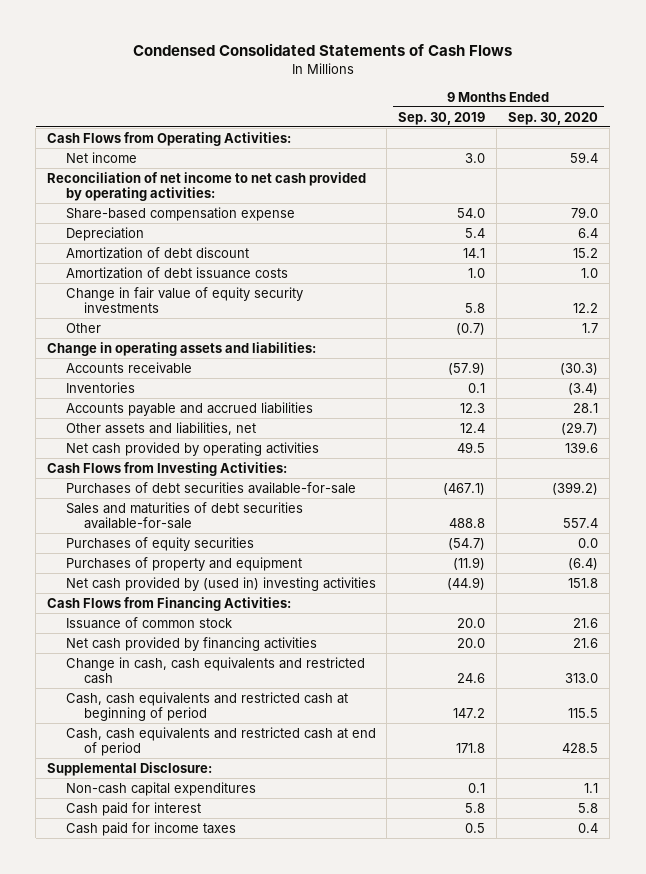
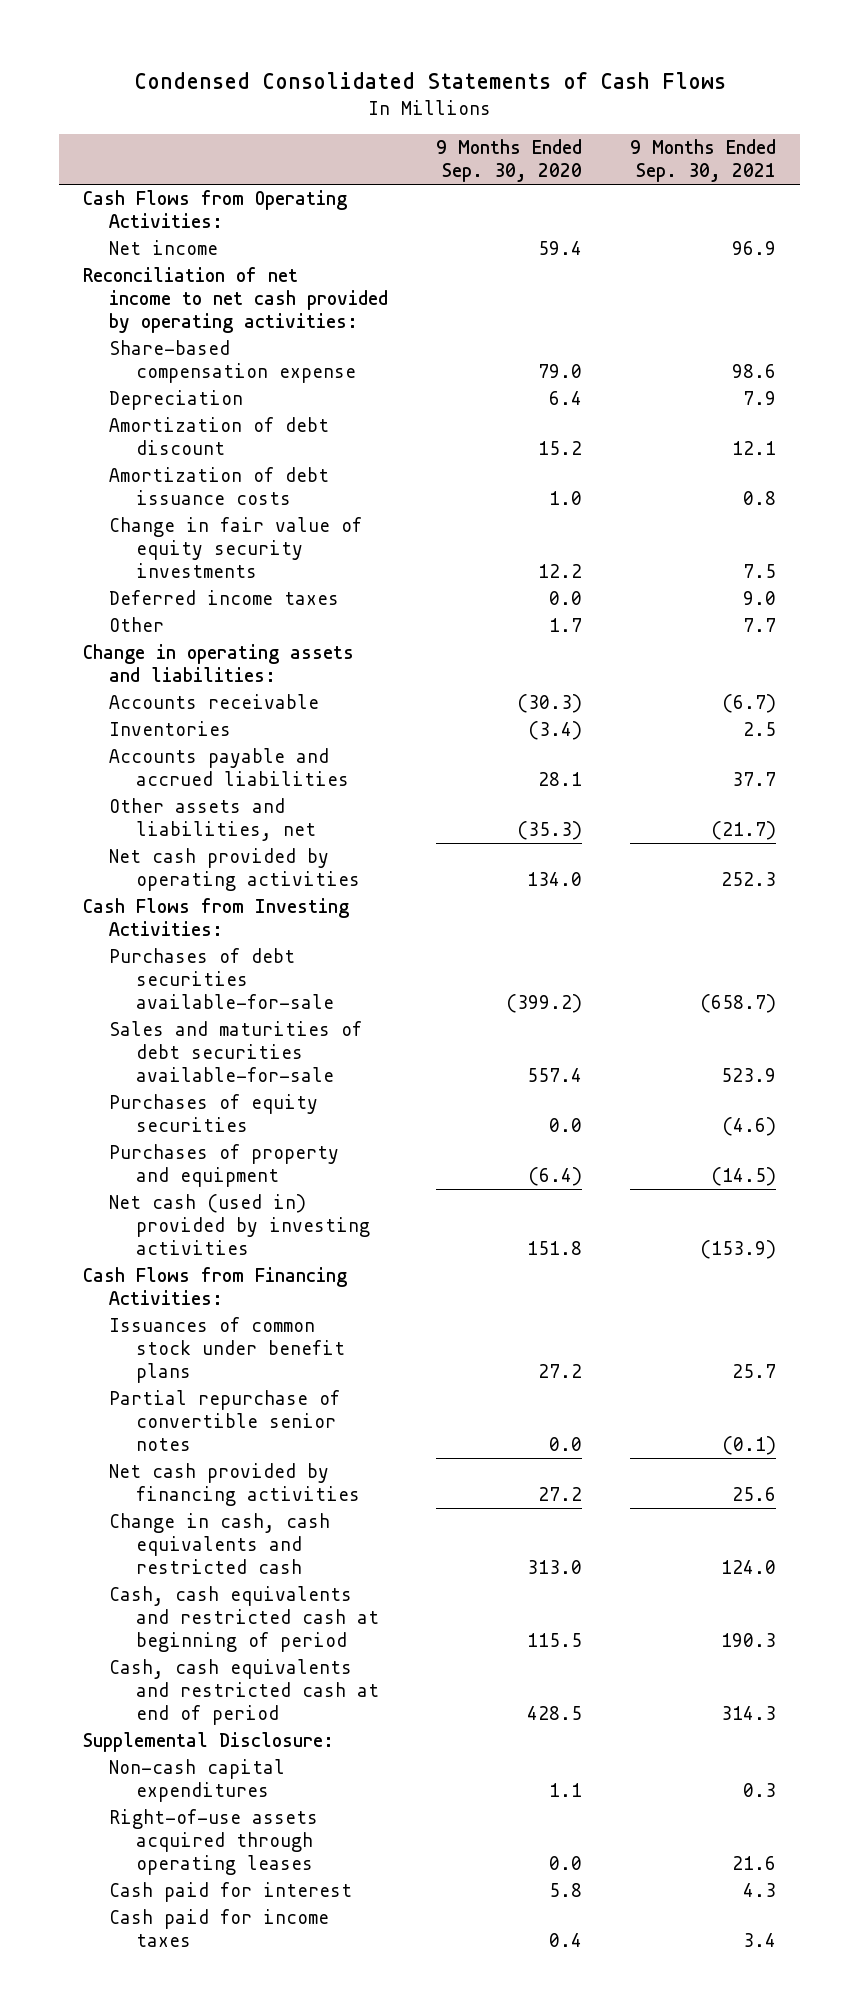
- | 9 Months Ended Sep. 30, 2019 | 9 Months Ended Sep. 30, 2020
+ | 9 Months Ended Sep. 30, 2020 | 9 Months Ended Sep. 30, 2021
+ Deferred income taxes | 0.0 | 9.0
- Other assets and liabilities, net | 12.4 | (29.7)
- Net cash provided by operating activities | 49.5 | 139.6
+ Other assets and liabilities, net | (35.3) | (21.7)
+ Net cash provided by operating activities | 134.0 | 252.3
- Net cash provided by (used in) investing activities | (44.9) | 151.8
+ Net cash (used in) provided by investing activities | 151.8 | (153.9)
- Issuance of common stock | 20.0 | 21.6
- Net cash provided by financing activities | 20.0 | 21.6
+ Issuances of common stock under benefit plans | 27.2 | 25.7
+ Partial repurchase of convertible senior notes | 0.0 | (0.1)
+ Net cash provided by financing activities | 27.2 | 25.6
+ Right-of-use assets acquired through operating leases | 0.0 | 21.6

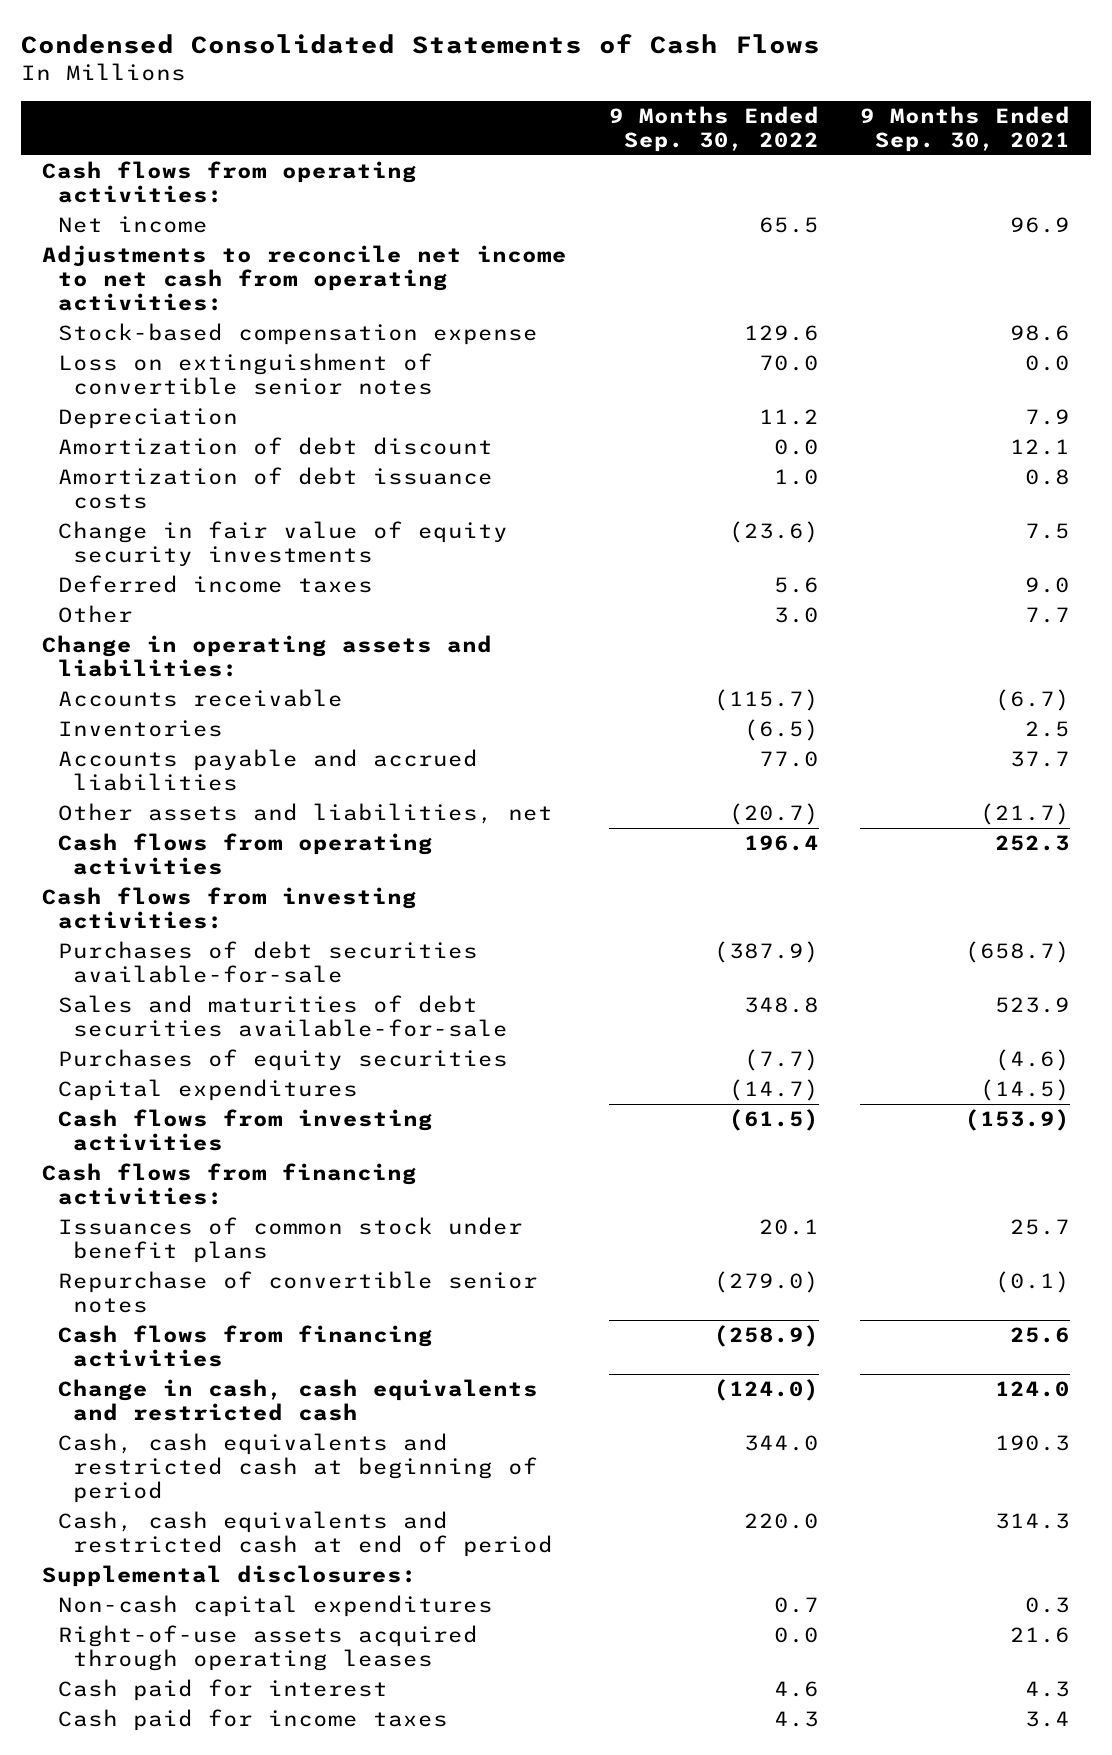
- | 9 Months Ended Sep. 30, 2020 | 9 Months Ended Sep. 30, 2021
+ | 9 Months Ended Sep. 30, 2022 | 9 Months Ended Sep. 30, 2021
- Cash Flows from Operating Activities:
+ Cash flows from operating activities:
- Reconciliation of net income to net cash provided by operating activities:
- Share-based compensation expense | 79.0 | 98.6
+ Adjustments to reconcile net income to net cash from operating activities:
+ Stock-based compensation expense | 129.6 | 98.6
+ Loss on extinguishment of convertible senior notes | 70.0 | 0.0
- Net cash provided by operating activities | 134.0 | 252.3
- Cash Flows from Investing Activities:
+ Cash flows from operating activities | 196.4 | 252.3
+ Cash flows from investing activities:
- Purchases of property and equipment | (6.4) | (14.5)
- Net cash (used in) provided by investing activities | 151.8 | (153.9)
- Cash Flows from Financing Activities:
+ Capital expenditures | (14.7) | (14.5)
+ Cash flows from investing activities | (61.5) | (153.9)
+ Cash flows from financing activities:
- Partial repurchase of convertible senior notes | 0.0 | (0.1)
- Net cash provided by financing activities | 27.2 | 25.6
+ Repurchase of convertible senior notes | (279.0) | (0.1)
+ Cash flows from financing activities | (258.9) | 25.6
- Supplemental Disclosure:
+ Supplemental disclosures:

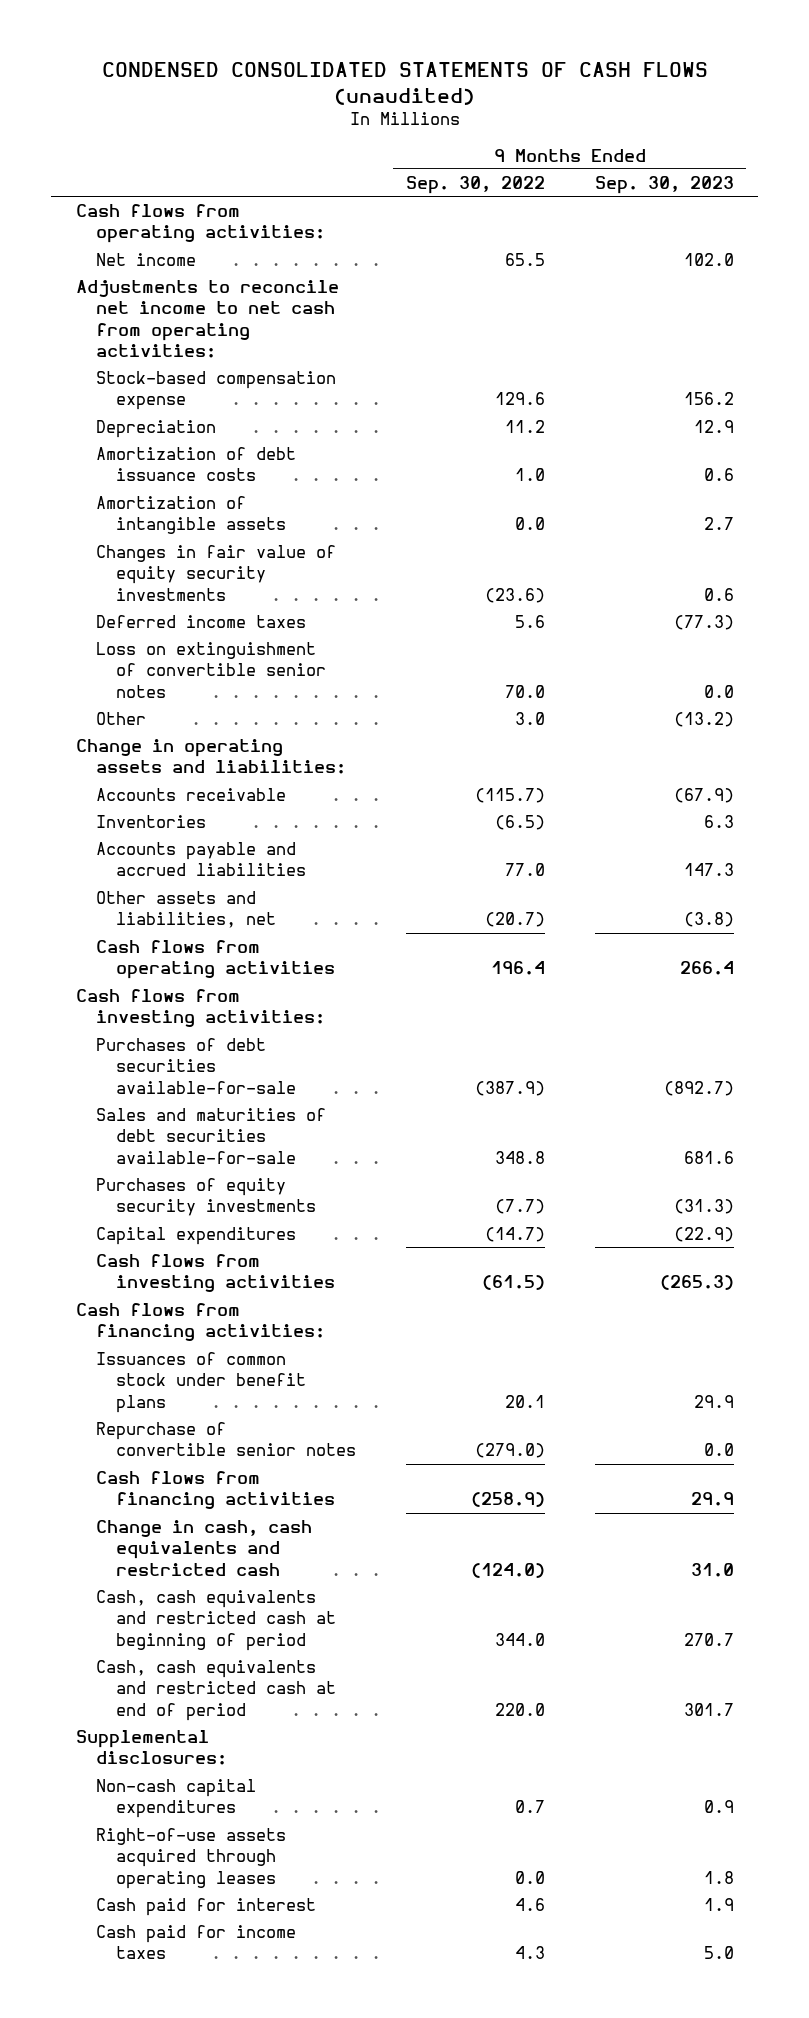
- Condensed Consolidated Statements of Cash Flows
+ CONDENSED CONSOLIDATED STATEMENTS OF CASH FLOWS (unaudited)
- | 9 Months Ended Sep. 30, 2022 | 9 Months Ended Sep. 30, 2021
+ | 9 Months Ended Sep. 30, 2022 | 9 Months Ended Sep. 30, 2023
- Amortization of debt discount | 0.0 | 12.1
- Change in fair value of equity security investments | (23.6) | 7.5
+ Amortization of intangible assets | 0.0 | 2.7
+ Changes in fair value of equity security investments | (23.6) | 0.6
moved down: Loss on extinguishment of convertible senior notes | 70.0 | 0.0
- Purchases of equity securities | (7.7) | (4.6)
+ Purchases of equity security investments | (7.7) | (31.3)

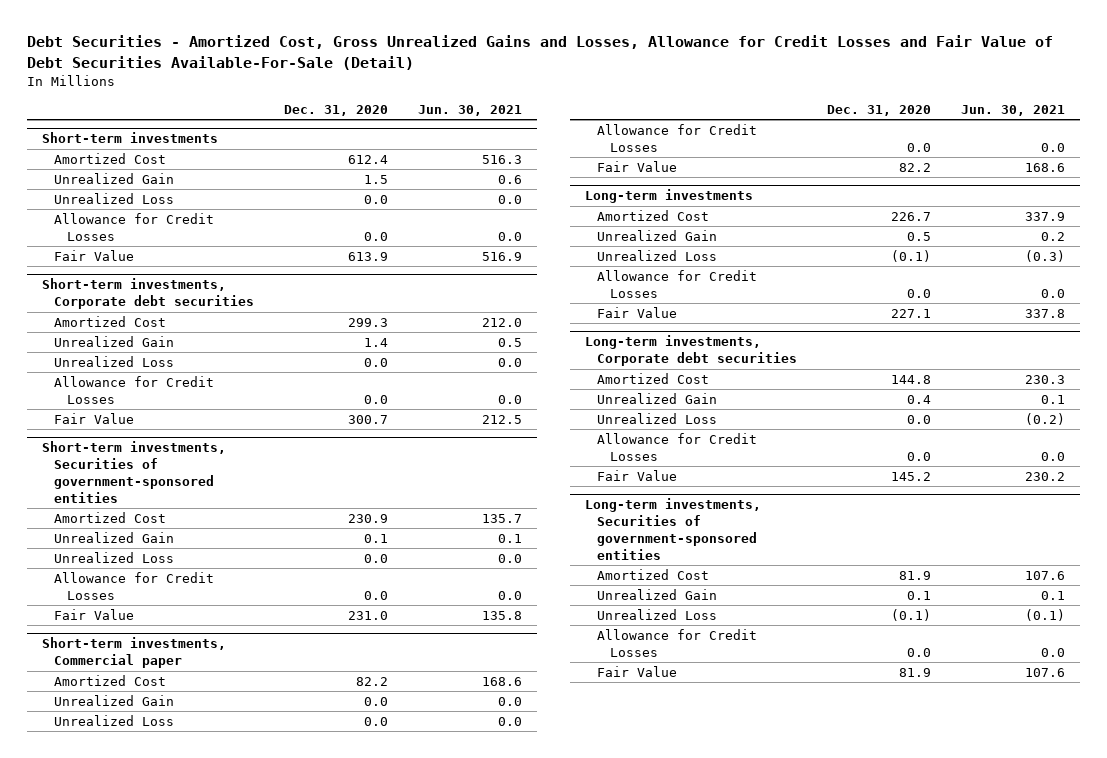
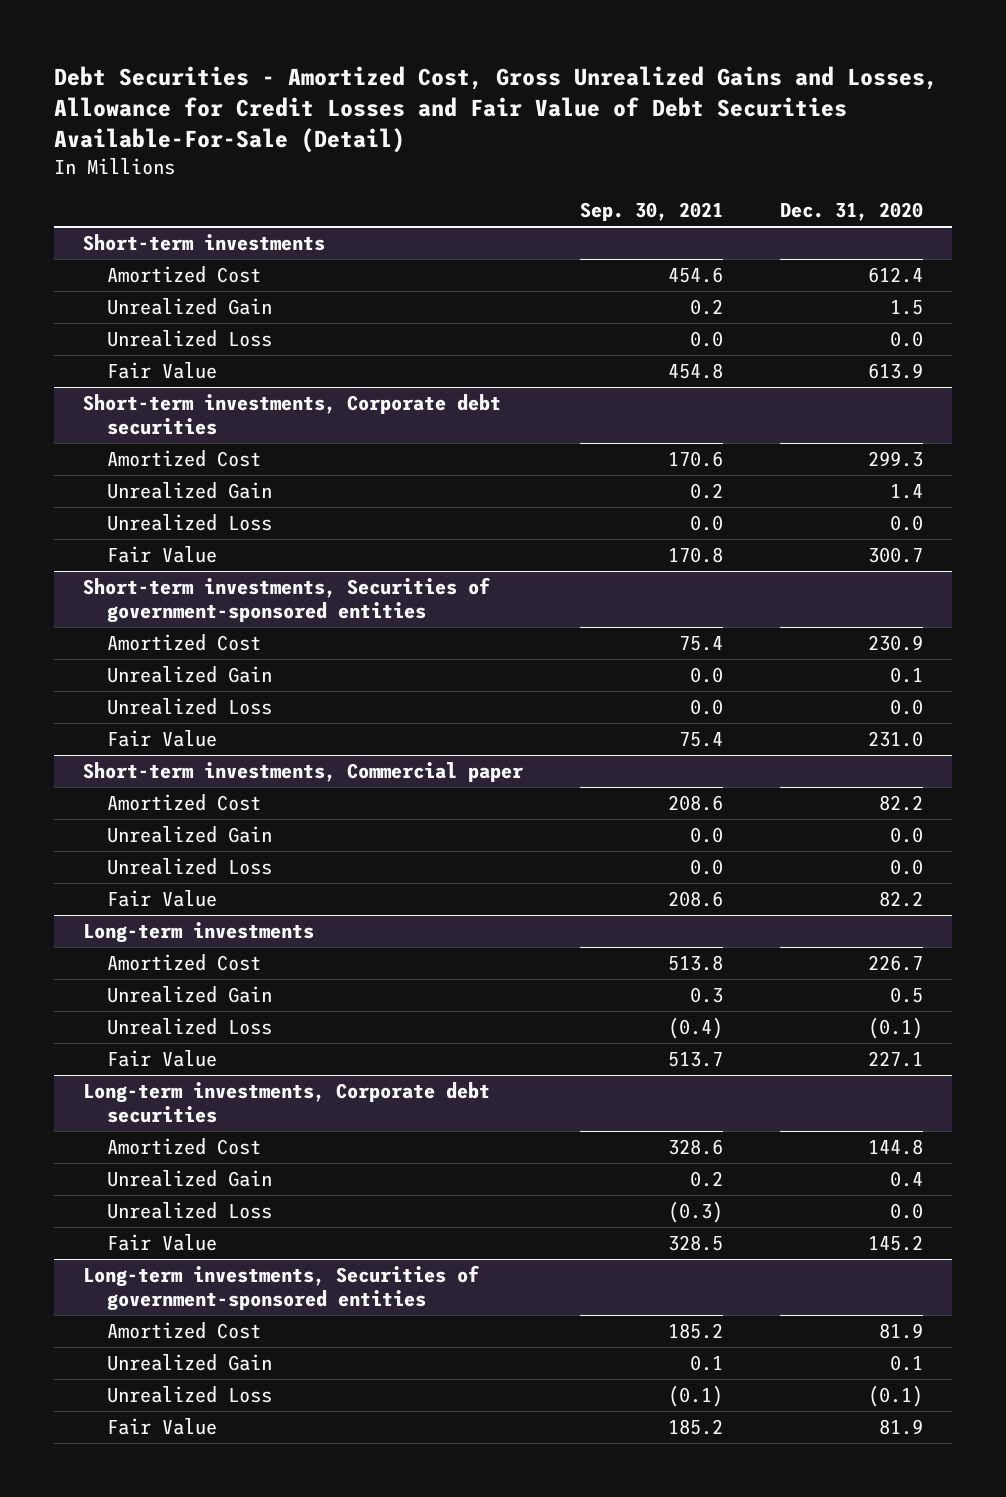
- | Dec. 31, 2020 | Jun. 30, 2021
+ | Sep. 30, 2021 | Dec. 31, 2020
@ Short-term investments
- Allowance for Credit Losses | 0.0 | 0.0
@ Short-term investments, Corporate debt securities
- Allowance for Credit Losses | 0.0 | 0.0
@ Short-term investments, Securities of government-sponsored entities
- Allowance for Credit Losses | 0.0 | 0.0
@ Short-term investments, Commercial paper
- Allowance for Credit Losses | 0.0 | 0.0
@ Long-term investments
- Allowance for Credit Losses | 0.0 | 0.0
@ Long-term investments, Corporate debt securities
- Allowance for Credit Losses | 0.0 | 0.0
@ Long-term investments, Securities of government-sponsored entities
- Allowance for Credit Losses | 0.0 | 0.0

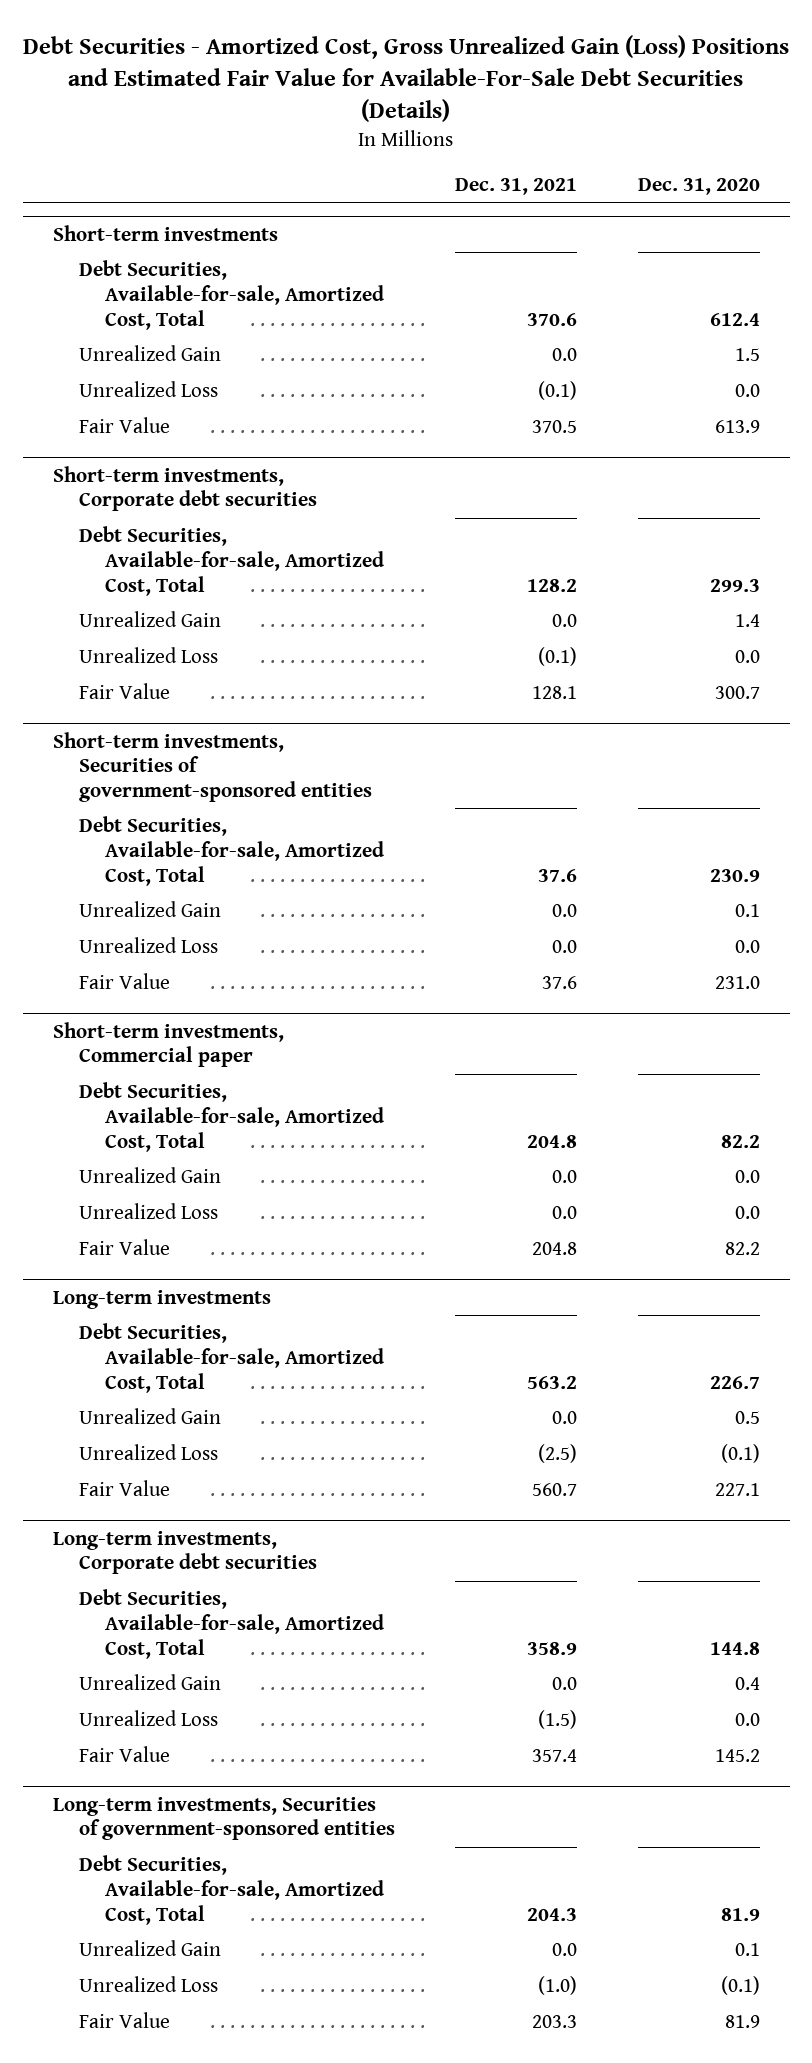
- Debt Securities - Amortized Cost, Gross Unrealized Gains and Losses, Allowance for Credit Losses and Fair Value of Debt Securities Available-For-Sale (Detail)
+ Debt Securities - Amortized Cost, Gross Unrealized Gain (Loss) Positions and Estimated Fair Value for Available-For-Sale Debt Securities (Details)
- | Sep. 30, 2021 | Dec. 31, 2020
+ | Dec. 31, 2021 | Dec. 31, 2020
@ Short-term investments
- Amortized Cost | 454.6 | 612.4
+ Debt Securities, Available-for-sale, Amortized Cost, Total | 370.6 | 612.4
@ Short-term investments, Corporate debt securities
- Amortized Cost | 170.6 | 299.3
+ Debt Securities, Available-for-sale, Amortized Cost, Total | 128.2 | 299.3
@ Short-term investments, Securities of government-sponsored entities
- Amortized Cost | 75.4 | 230.9
+ Debt Securities, Available-for-sale, Amortized Cost, Total | 37.6 | 230.9
@ Short-term investments, Commercial paper
- Amortized Cost | 208.6 | 82.2
+ Debt Securities, Available-for-sale, Amortized Cost, Total | 204.8 | 82.2
@ Long-term investments
- Amortized Cost | 513.8 | 226.7
+ Debt Securities, Available-for-sale, Amortized Cost, Total | 563.2 | 226.7
@ Long-term investments, Corporate debt securities
- Amortized Cost | 328.6 | 144.8
+ Debt Securities, Available-for-sale, Amortized Cost, Total | 358.9 | 144.8
@ Long-term investments, Securities of government-sponsored entities
- Amortized Cost | 185.2 | 81.9
+ Debt Securities, Available-for-sale, Amortized Cost, Total | 204.3 | 81.9

